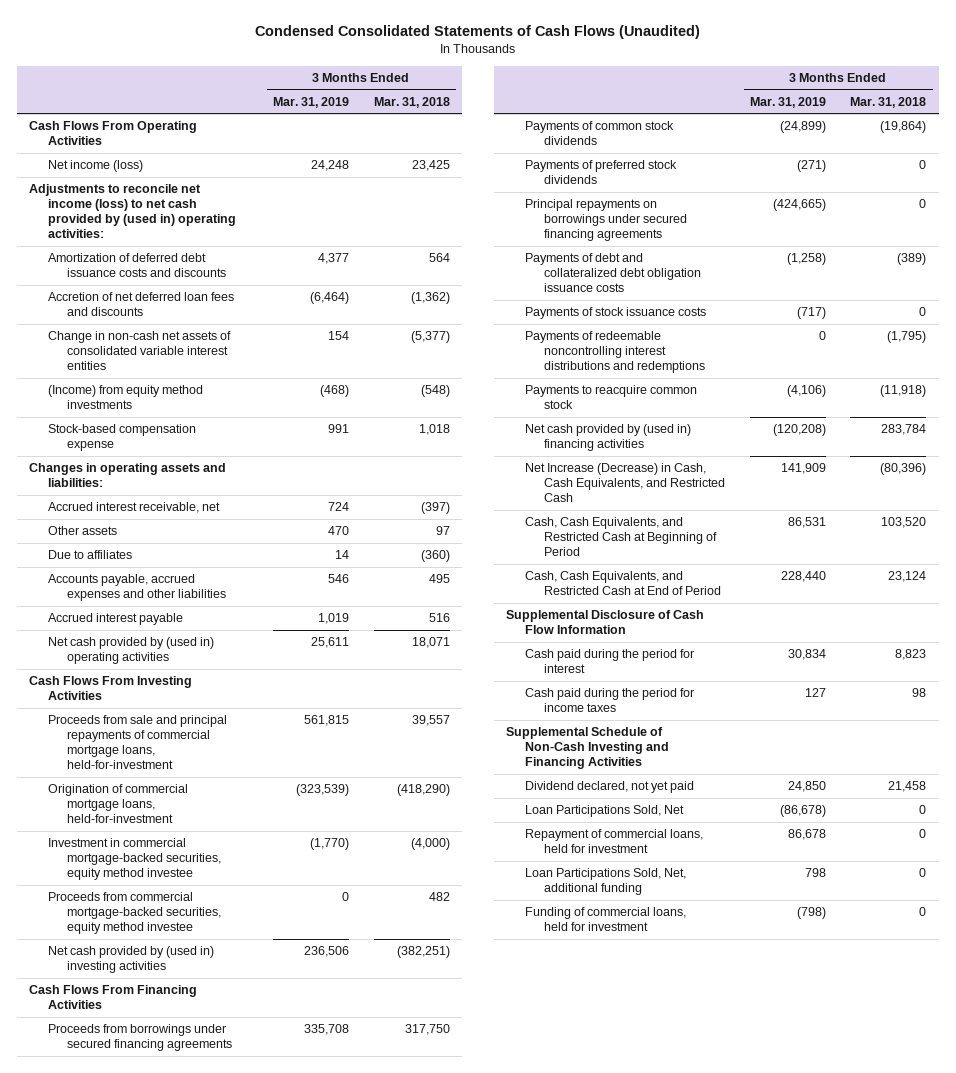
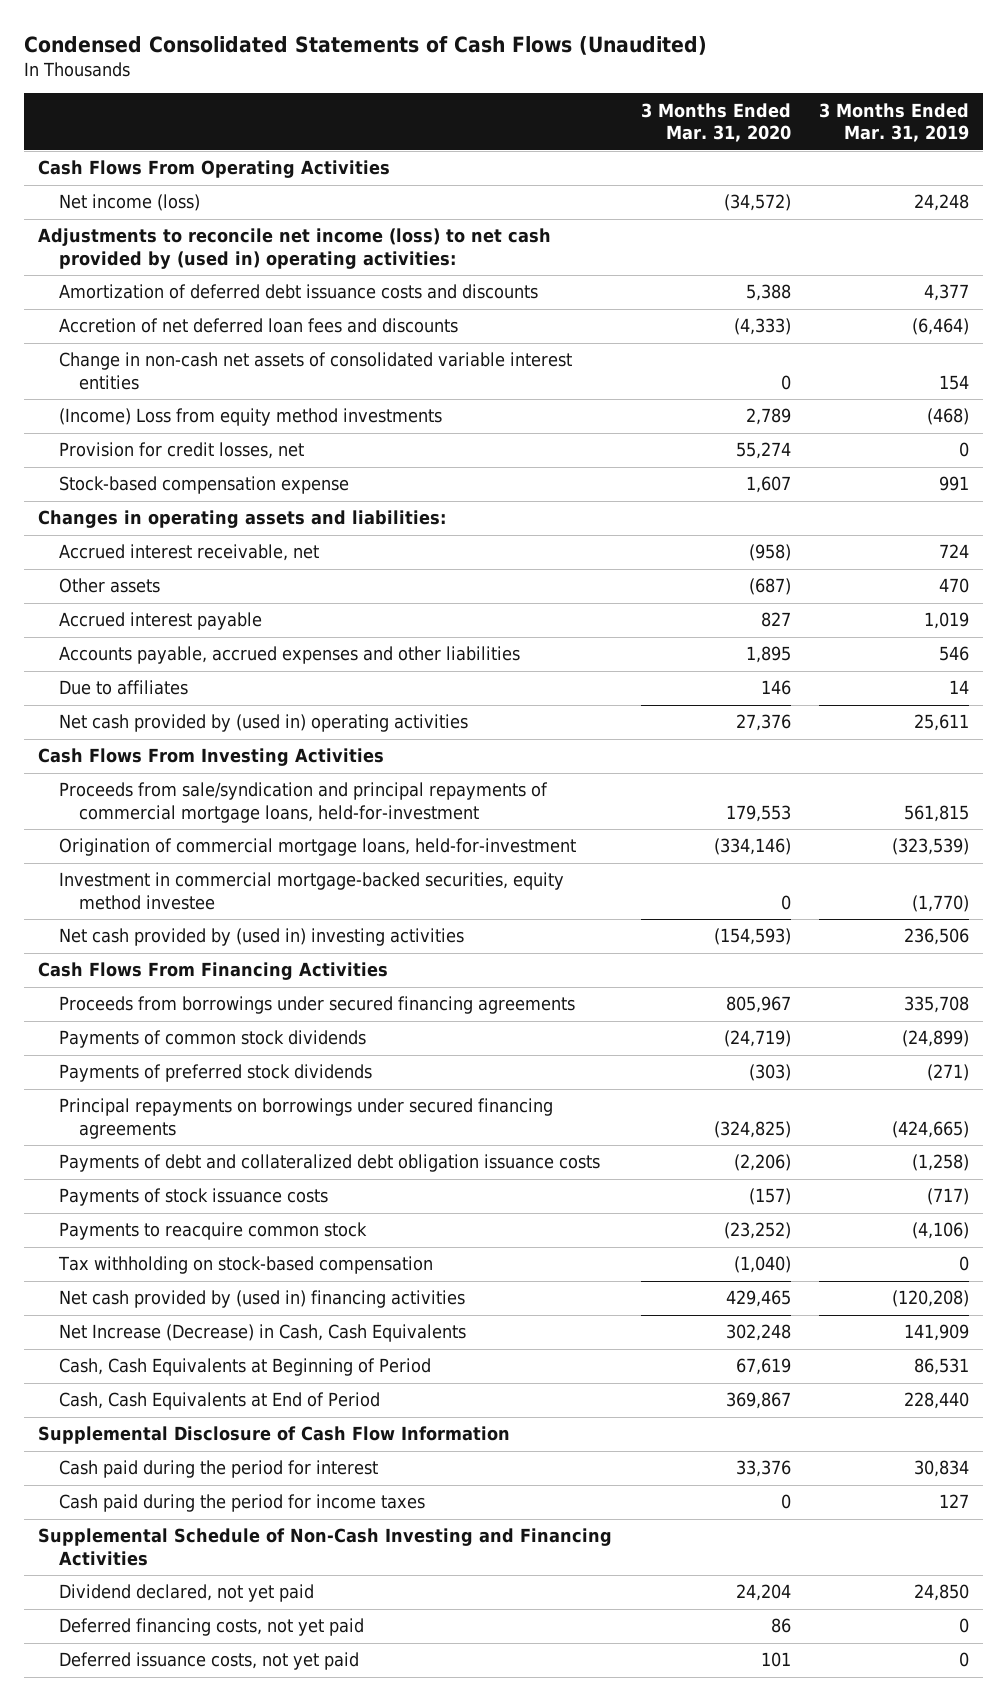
- | 3 Months Ended Mar. 31, 2019 | 3 Months Ended Mar. 31, 2018
+ | 3 Months Ended Mar. 31, 2020 | 3 Months Ended Mar. 31, 2019
- (Income) from equity method investments | (468) | (548)
+ (Income) Loss from equity method investments | 2,789 | (468)
+ Provision for credit losses, net | 55,274 | 0
moved down: Accounts payable, accrued expenses and other liabilities | 1,895 | 546
moved down: Due to affiliates | 146 | 14
- Proceeds from sale and principal repayments of commercial mortgage loans, held-for-investment | 561,815 | 39,557
+ Proceeds from sale/syndication and principal repayments of commercial mortgage loans, held-for-investment | 179,553 | 561,815
- Proceeds from commercial mortgage-backed securities, equity method investee | 0 | 482
- Payments of redeemable noncontrolling interest distributions and redemptions | 0 | (1,795)
+ Tax withholding on stock-based compensation | (1,040) | 0
- Net Increase (Decrease) in Cash, Cash Equivalents, and Restricted Cash | 141,909 | (80,396)
- Cash, Cash Equivalents, and Restricted Cash at Beginning of Period | 86,531 | 103,520
- Cash, Cash Equivalents, and Restricted Cash at End of Period | 228,440 | 23,124
+ Net Increase (Decrease) in Cash, Cash Equivalents | 302,248 | 141,909
+ Cash, Cash Equivalents at Beginning of Period | 67,619 | 86,531
+ Cash, Cash Equivalents at End of Period | 369,867 | 228,440
- Loan Participations Sold, Net | (86,678) | 0
- Repayment of commercial loans, held for investment | 86,678 | 0
- Loan Participations Sold, Net, additional funding | 798 | 0
- Funding of commercial loans, held for investment | (798) | 0
+ Deferred financing costs, not yet paid | 86 | 0
+ Deferred issuance costs, not yet paid | 101 | 0

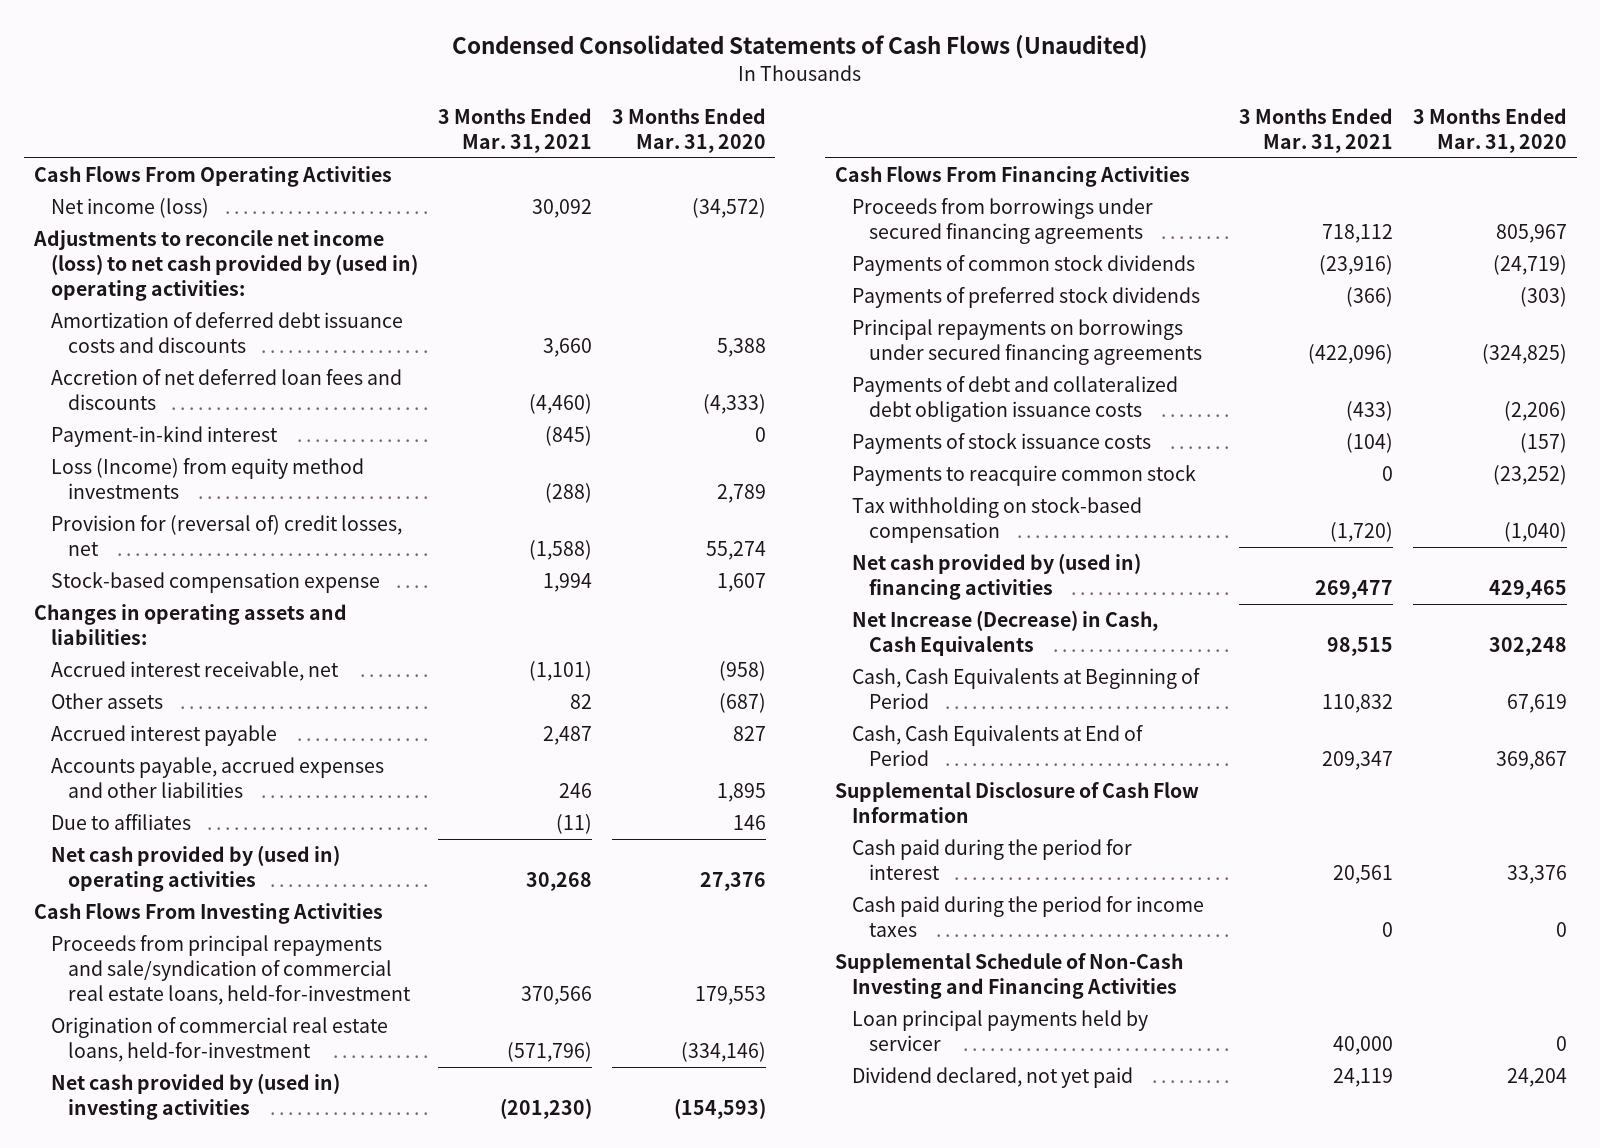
- | 3 Months Ended Mar. 31, 2020 | 3 Months Ended Mar. 31, 2019
+ | 3 Months Ended Mar. 31, 2021 | 3 Months Ended Mar. 31, 2020
- Change in non-cash net assets of consolidated variable interest entities | 0 | 154
- (Income) Loss from equity method investments | 2,789 | (468)
- Provision for credit losses, net | 55,274 | 0
+ Payment-in-kind interest | (845) | 0
+ Loss (Income) from equity method investments | (288) | 2,789
+ Provision for (reversal of) credit losses, net | (1,588) | 55,274
- Proceeds from sale/syndication and principal repayments of commercial mortgage loans, held-for-investment | 179,553 | 561,815
- Origination of commercial mortgage loans, held-for-investment | (334,146) | (323,539)
- Investment in commercial mortgage-backed securities, equity method investee | 0 | (1,770)
+ Proceeds from principal repayments and sale/syndication of commercial real estate loans, held-for-investment | 370,566 | 179,553
+ Origination of commercial real estate loans, held-for-investment | (571,796) | (334,146)
+ Loan principal payments held by servicer | 40,000 | 0
- Deferred financing costs, not yet paid | 86 | 0
- Deferred issuance costs, not yet paid | 101 | 0

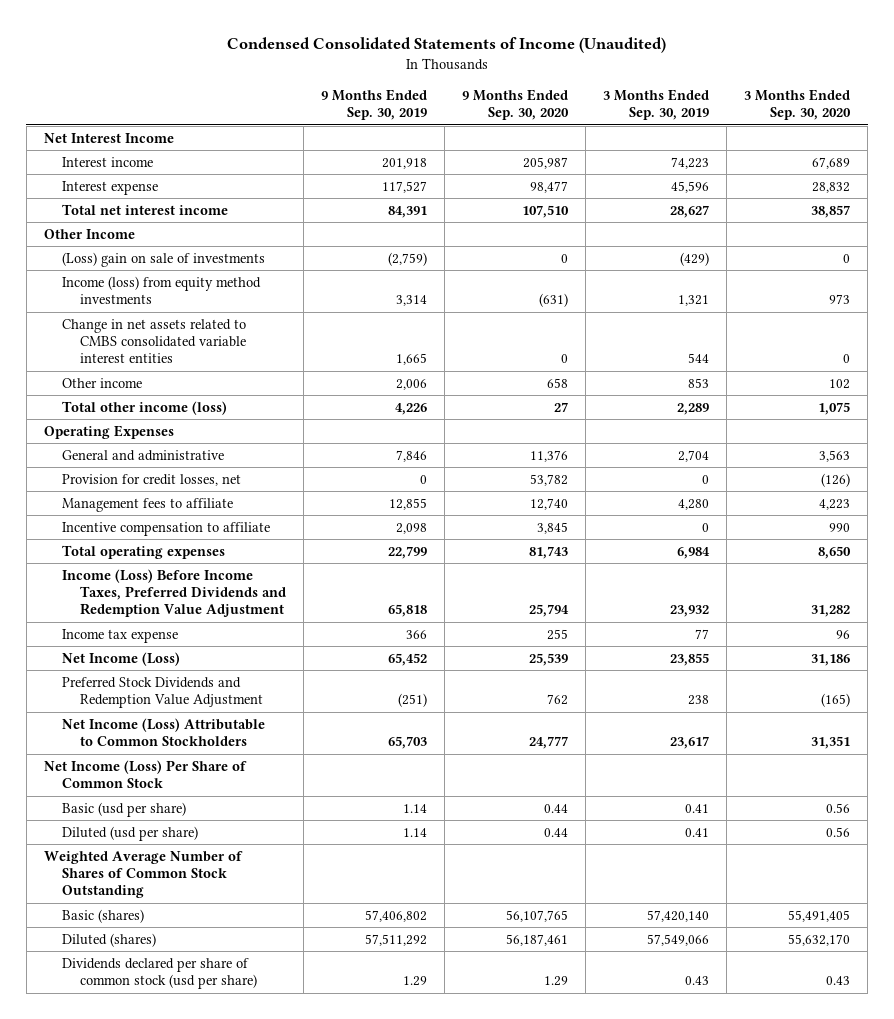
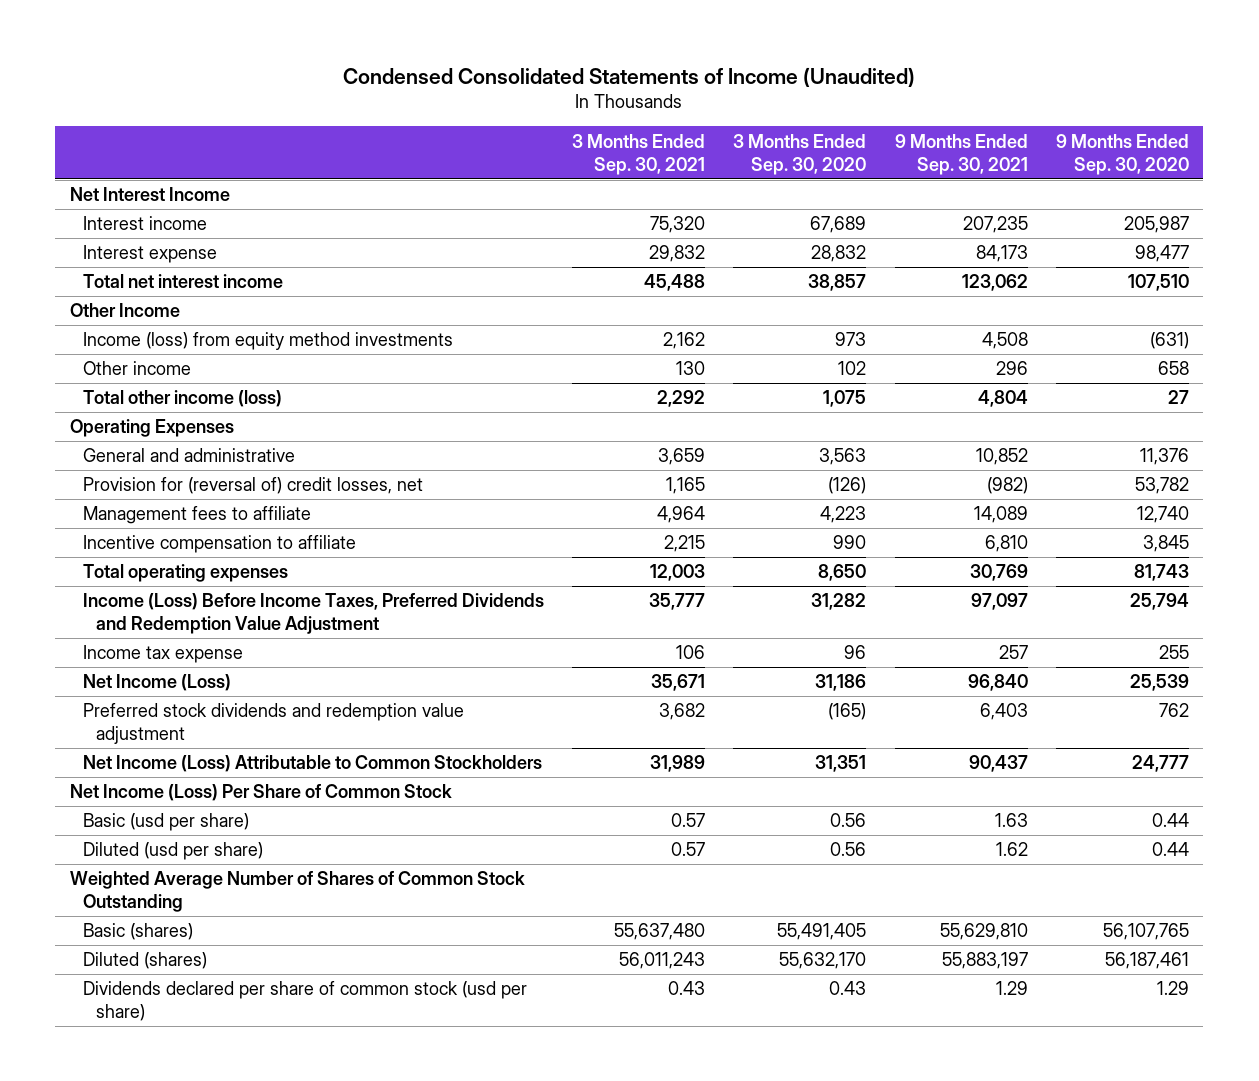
- | 9 Months Ended Sep. 30, 2019 | 9 Months Ended Sep. 30, 2020 | 3 Months Ended Sep. 30, 2019 | 3 Months Ended Sep. 30, 2020
+ | 3 Months Ended Sep. 30, 2021 | 3 Months Ended Sep. 30, 2020 | 9 Months Ended Sep. 30, 2021 | 9 Months Ended Sep. 30, 2020
- (Loss) gain on sale of investments | (2,759) | 0 | (429) | 0
- Change in net assets related to CMBS consolidated variable interest entities | 1,665 | 0 | 544 | 0
- Provision for credit losses, net | 0 | 53,782 | 0 | (126)
+ Provision for (reversal of) credit losses, net | 1,165 | (126) | (982) | 53,782
- Preferred Stock Dividends and Redemption Value Adjustment | (251) | 762 | 238 | (165)
+ Preferred stock dividends and redemption value adjustment | 3,682 | (165) | 6,403 | 762

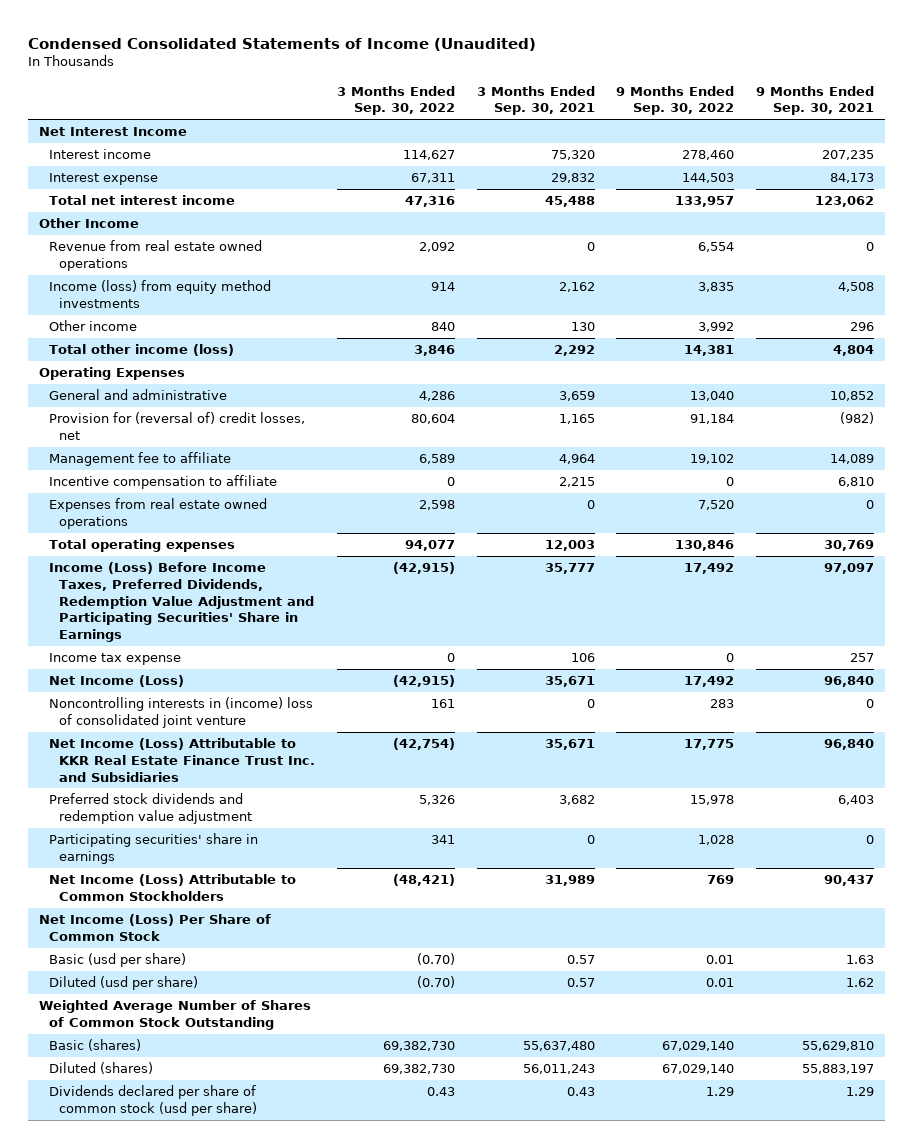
- | 3 Months Ended Sep. 30, 2021 | 3 Months Ended Sep. 30, 2020 | 9 Months Ended Sep. 30, 2021 | 9 Months Ended Sep. 30, 2020
+ | 3 Months Ended Sep. 30, 2022 | 3 Months Ended Sep. 30, 2021 | 9 Months Ended Sep. 30, 2022 | 9 Months Ended Sep. 30, 2021
+ Revenue from real estate owned operations | 2,092 | 0 | 6,554 | 0
- Management fees to affiliate | 4,964 | 4,223 | 14,089 | 12,740
+ Management fee to affiliate | 6,589 | 4,964 | 19,102 | 14,089
+ Expenses from real estate owned operations | 2,598 | 0 | 7,520 | 0
- Income (Loss) Before Income Taxes, Preferred Dividends and Redemption Value Adjustment | 35,777 | 31,282 | 97,097 | 25,794
+ Income (Loss) Before Income Taxes, Preferred Dividends, Redemption Value Adjustment and Participating Securities' Share in Earnings | (42,915) | 35,777 | 17,492 | 97,097
+ Noncontrolling interests in (income) loss of consolidated joint venture | 161 | 0 | 283 | 0
+ Net Income (Loss) Attributable to KKR Real Estate Finance Trust Inc. and Subsidiaries | (42,754) | 35,671 | 17,775 | 96,840
+ Participating securities' share in earnings | 341 | 0 | 1,028 | 0

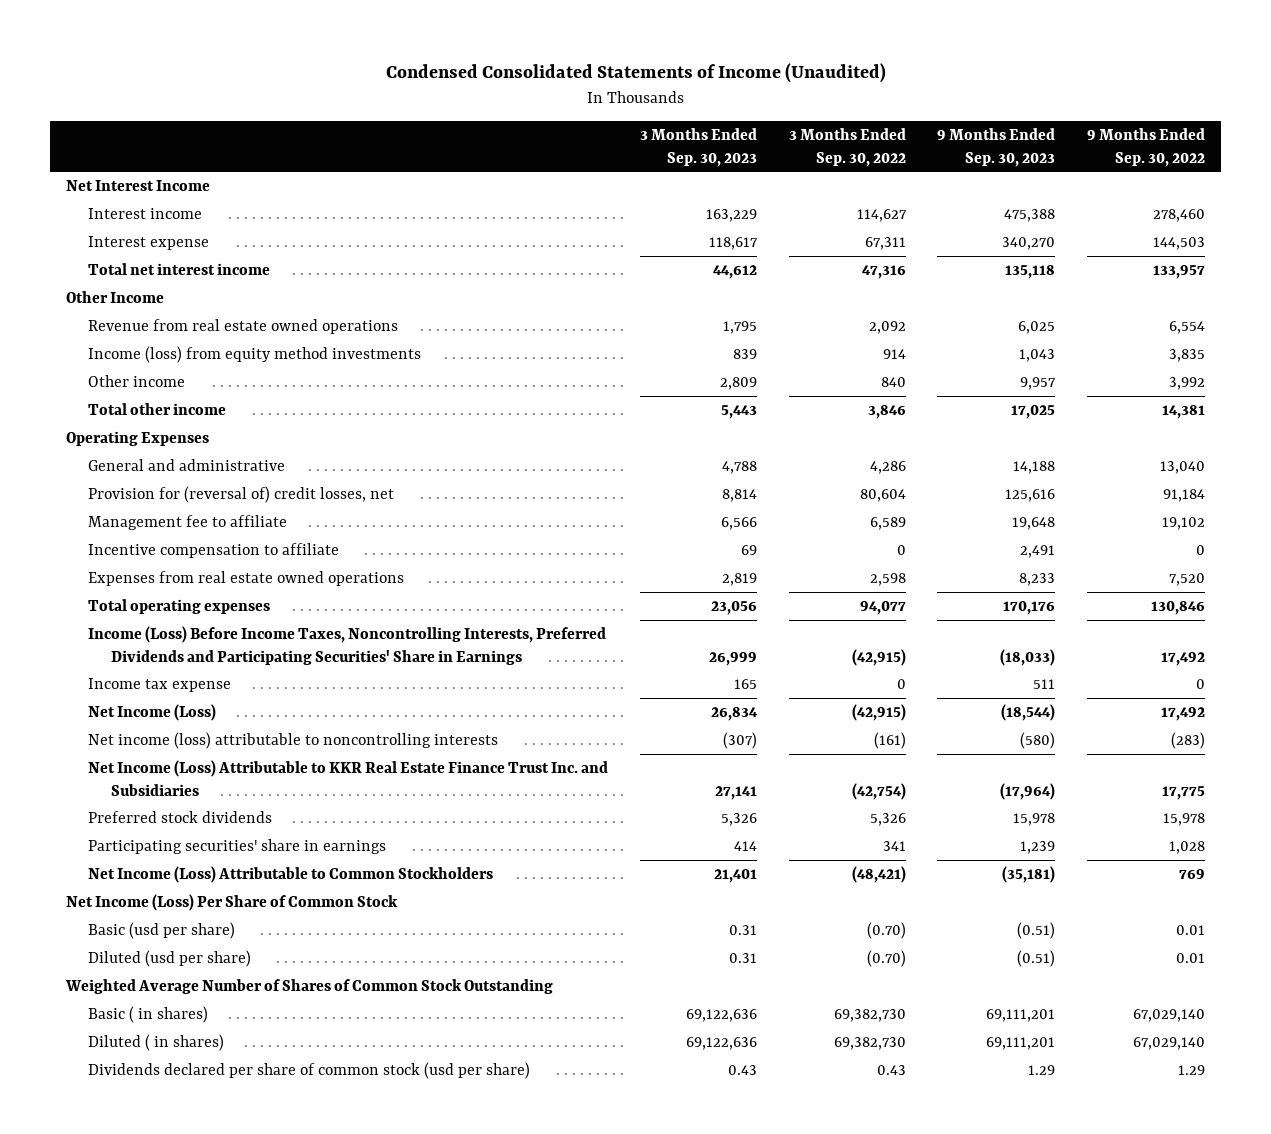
- | 3 Months Ended Sep. 30, 2022 | 3 Months Ended Sep. 30, 2021 | 9 Months Ended Sep. 30, 2022 | 9 Months Ended Sep. 30, 2021
+ | 3 Months Ended Sep. 30, 2023 | 3 Months Ended Sep. 30, 2022 | 9 Months Ended Sep. 30, 2023 | 9 Months Ended Sep. 30, 2022
- Total other income (loss) | 3,846 | 2,292 | 14,381 | 4,804
+ Total other income | 5,443 | 3,846 | 17,025 | 14,381
- Income (Loss) Before Income Taxes, Preferred Dividends, Redemption Value Adjustment and Participating Securities' Share in Earnings | (42,915) | 35,777 | 17,492 | 97,097
+ Income (Loss) Before Income Taxes, Noncontrolling Interests, Preferred Dividends and Participating Securities' Share in Earnings | 26,999 | (42,915) | (18,033) | 17,492
- Noncontrolling interests in (income) loss of consolidated joint venture | 161 | 0 | 283 | 0
+ Net income (loss) attributable to noncontrolling interests | (307) | (161) | (580) | (283)
- Preferred stock dividends and redemption value adjustment | 5,326 | 3,682 | 15,978 | 6,403
+ Preferred stock dividends | 5,326 | 5,326 | 15,978 | 15,978
- Basic (shares) | 69,382,730 | 55,637,480 | 67,029,140 | 55,629,810
- Diluted (shares) | 69,382,730 | 56,011,243 | 67,029,140 | 55,883,197
+ Basic ( in shares) | 69,122,636 | 69,382,730 | 69,111,201 | 67,029,140
+ Diluted ( in shares) | 69,122,636 | 69,382,730 | 69,111,201 | 67,029,140

